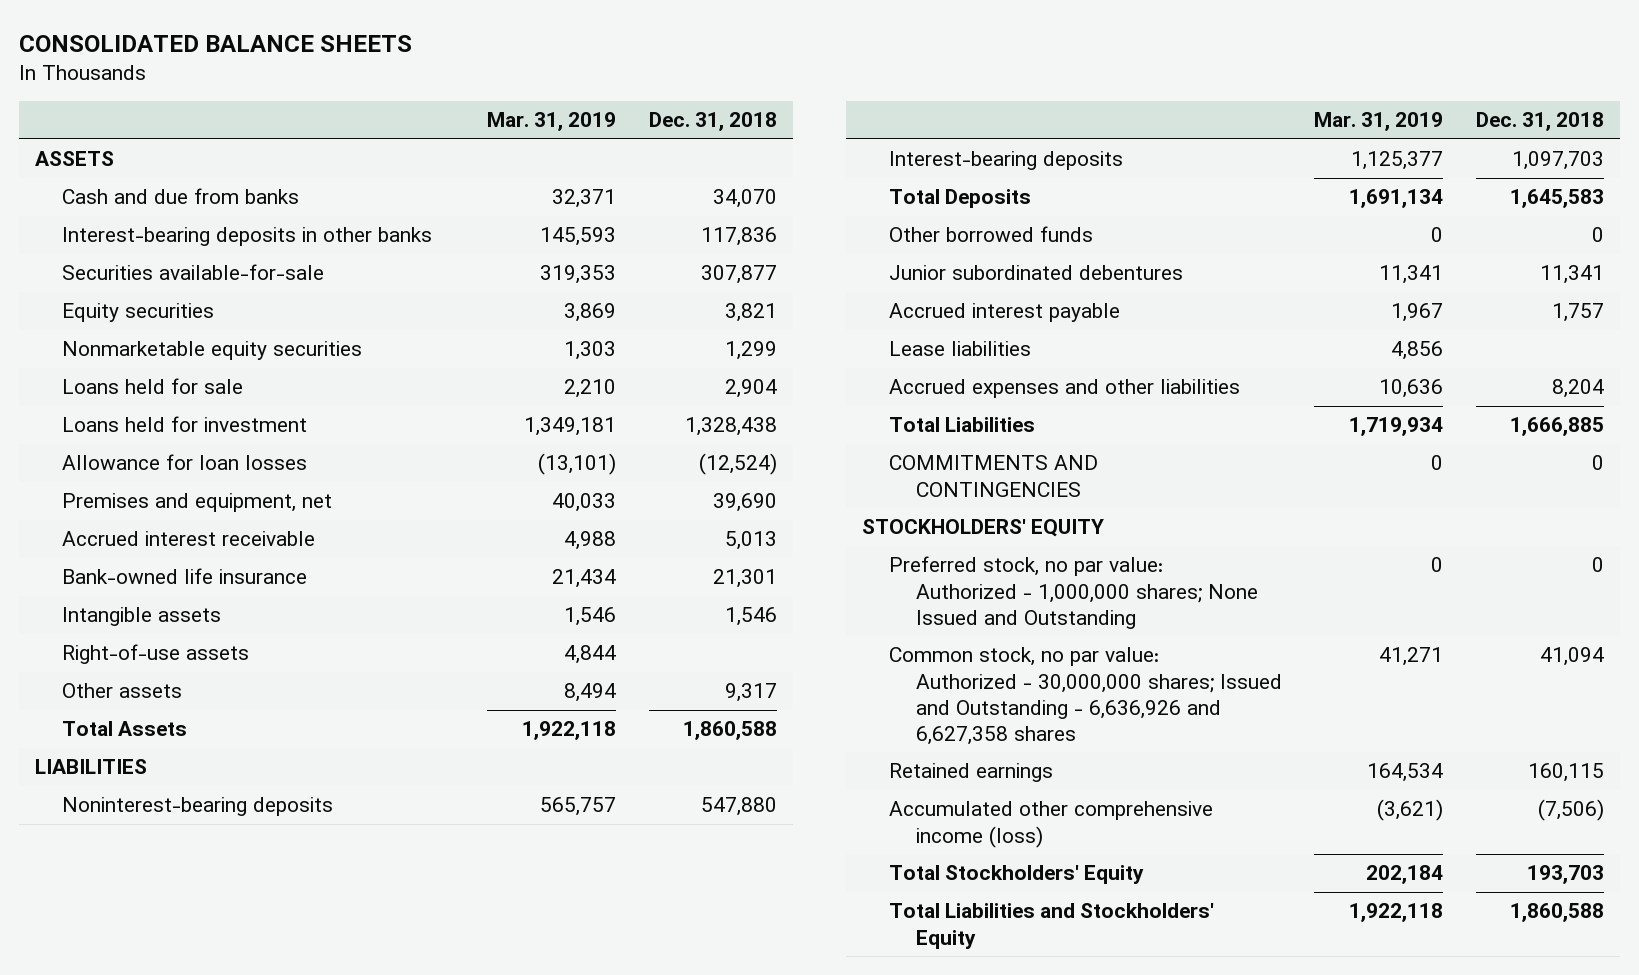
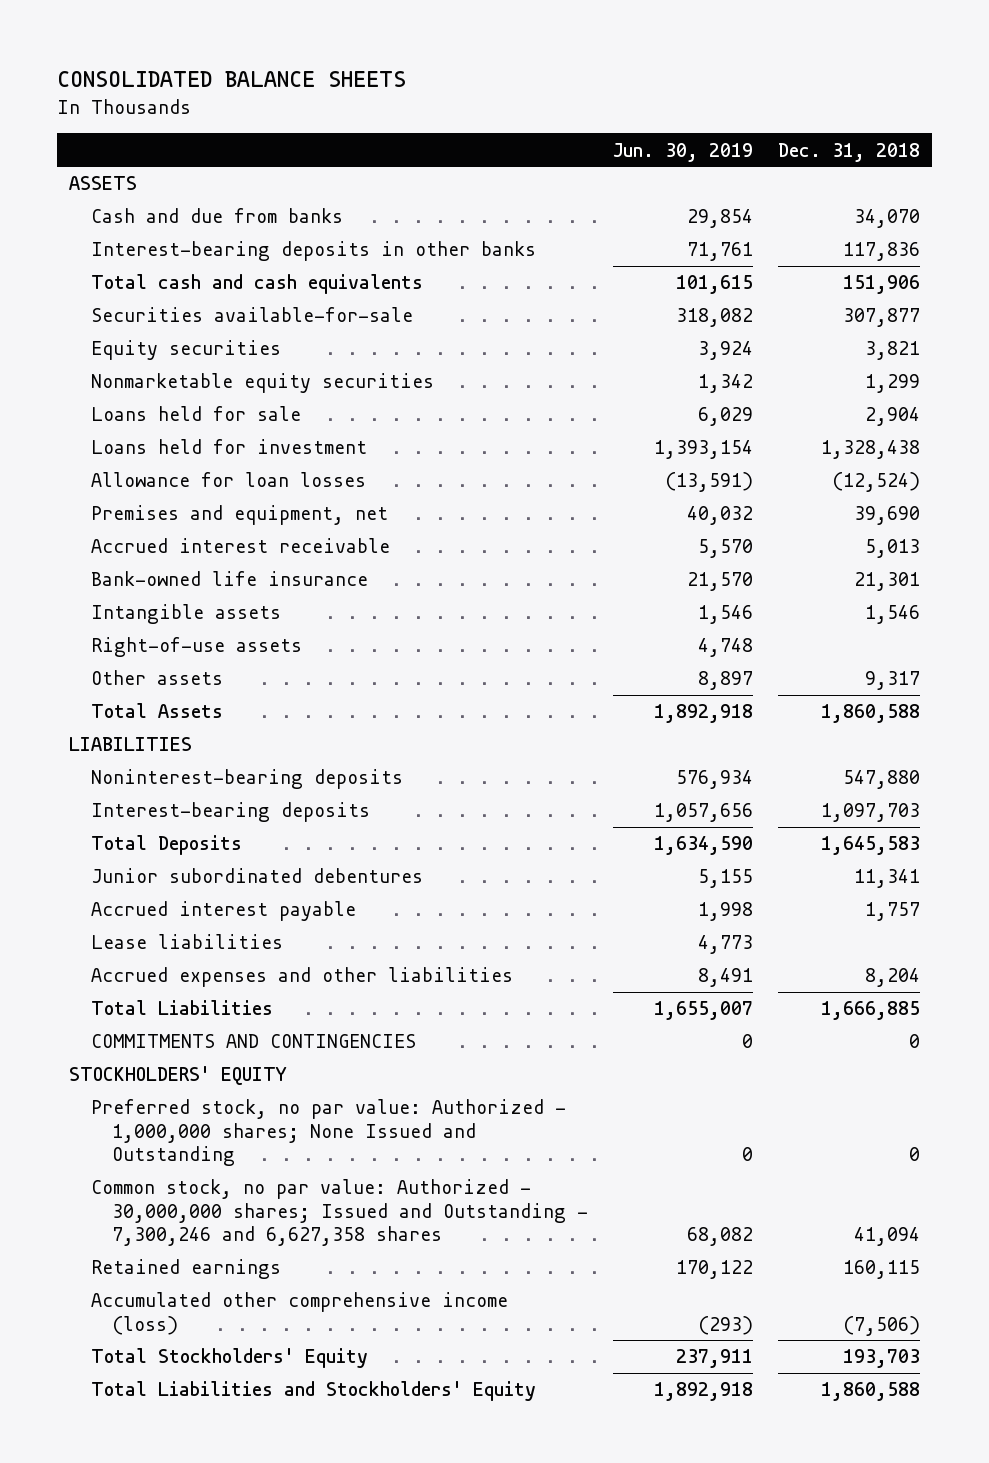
- | Mar. 31, 2019 | Dec. 31, 2018
+ | Jun. 30, 2019 | Dec. 31, 2018
+ Total cash and cash equivalents | 101,615 | 151,906
- Other borrowed funds | 0 | 0
- Common stock, no par value: Authorized - 30,000,000 shares; Issued and Outstanding - 6,636,926 and 6,627,358 shares | 41,271 | 41,094
+ Common stock, no par value: Authorized - 30,000,000 shares; Issued and Outstanding - 7,300,246 and 6,627,358 shares | 68,082 | 41,094

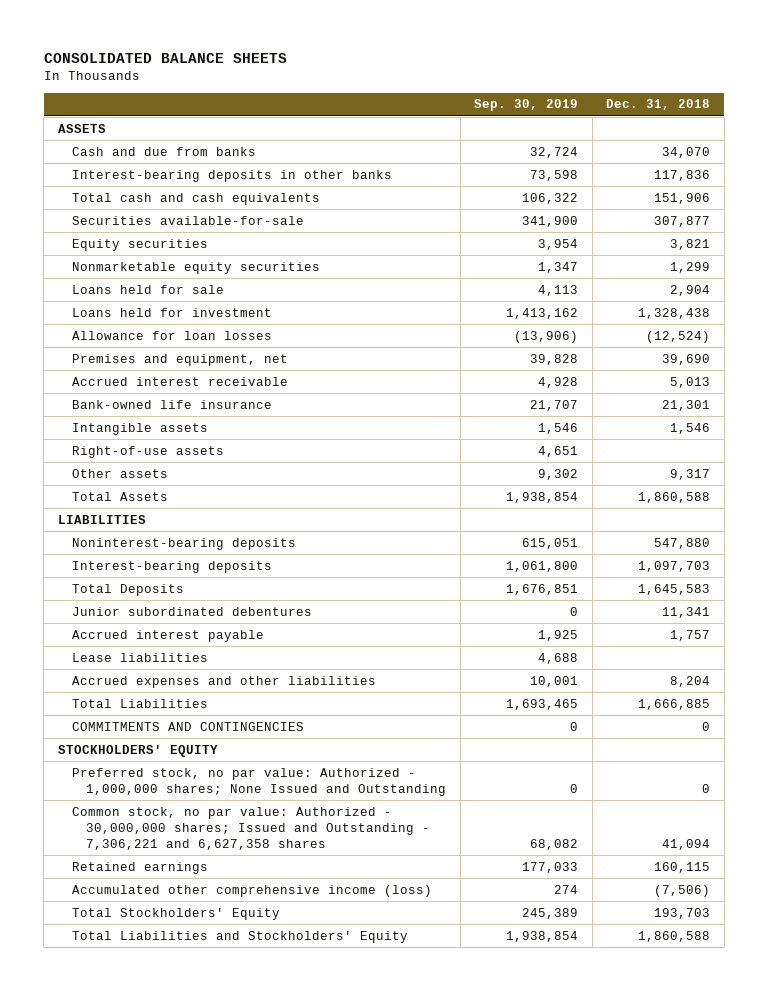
- | Jun. 30, 2019 | Dec. 31, 2018
+ | Sep. 30, 2019 | Dec. 31, 2018
- Common stock, no par value: Authorized - 30,000,000 shares; Issued and Outstanding - 7,300,246 and 6,627,358 shares | 68,082 | 41,094
+ Common stock, no par value: Authorized - 30,000,000 shares; Issued and Outstanding - 7,306,221 and 6,627,358 shares | 68,082 | 41,094

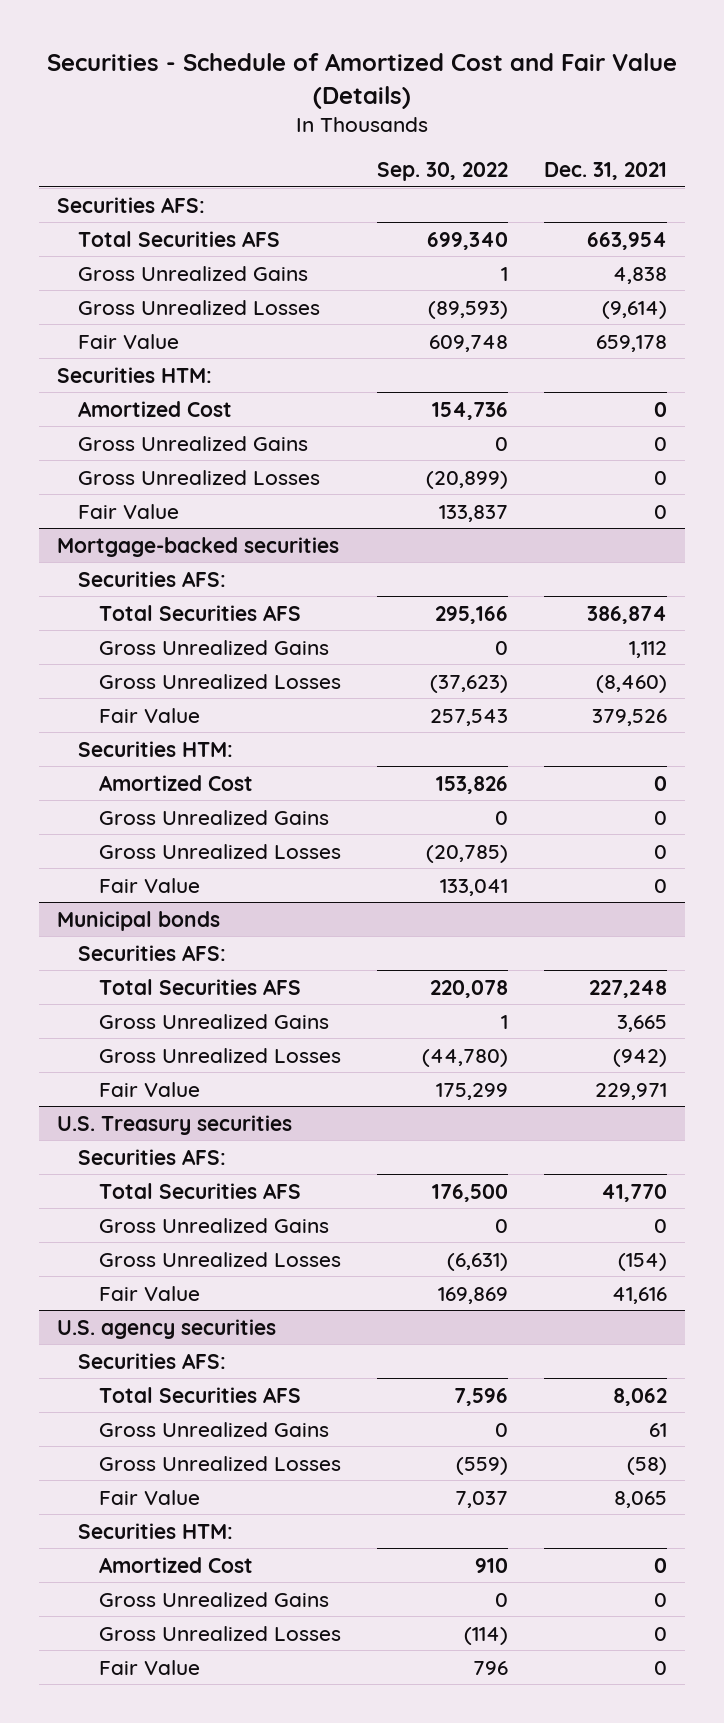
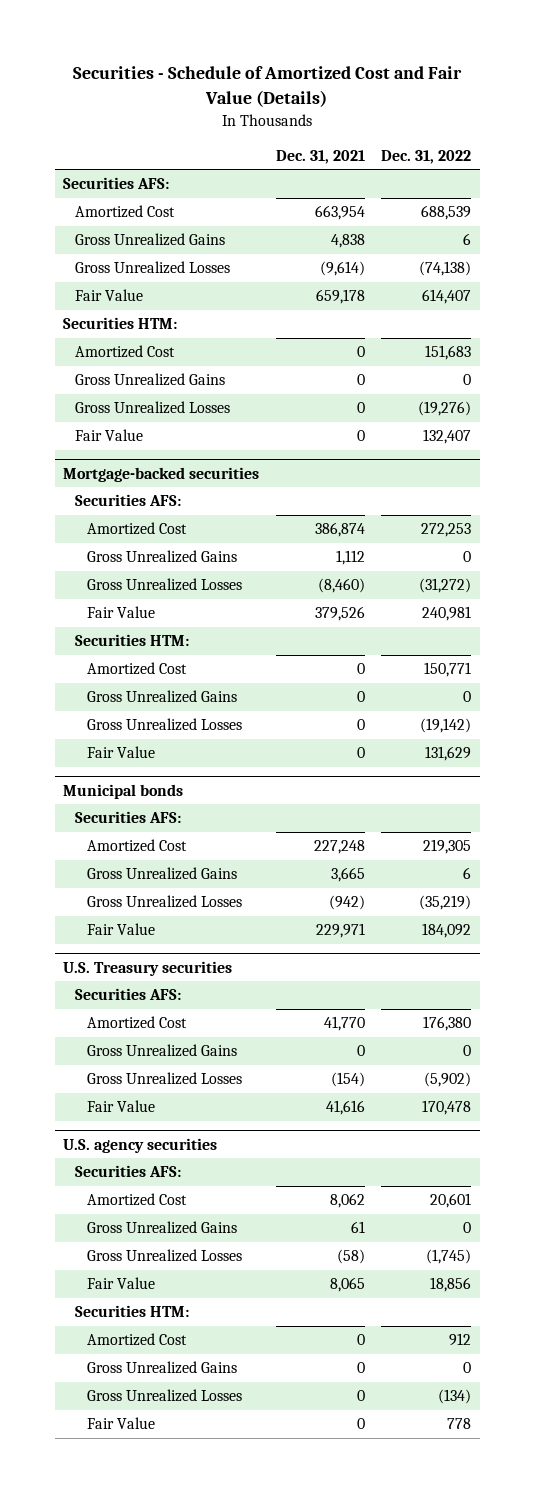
- | Sep. 30, 2022 | Dec. 31, 2021
+ | Dec. 31, 2021 | Dec. 31, 2022
- Total Securities AFS | 699,340 | 663,954
+ Amortized Cost | 663,954 | 688,539
@ Mortgage-backed securities
- Total Securities AFS | 295,166 | 386,874
+ Amortized Cost | 386,874 | 272,253
@ Municipal bonds
- Total Securities AFS | 220,078 | 227,248
+ Amortized Cost | 227,248 | 219,305
@ U.S. Treasury securities
- Total Securities AFS | 176,500 | 41,770
+ Amortized Cost | 41,770 | 176,380
@ U.S. agency securities
- Total Securities AFS | 7,596 | 8,062
+ Amortized Cost | 8,062 | 20,601

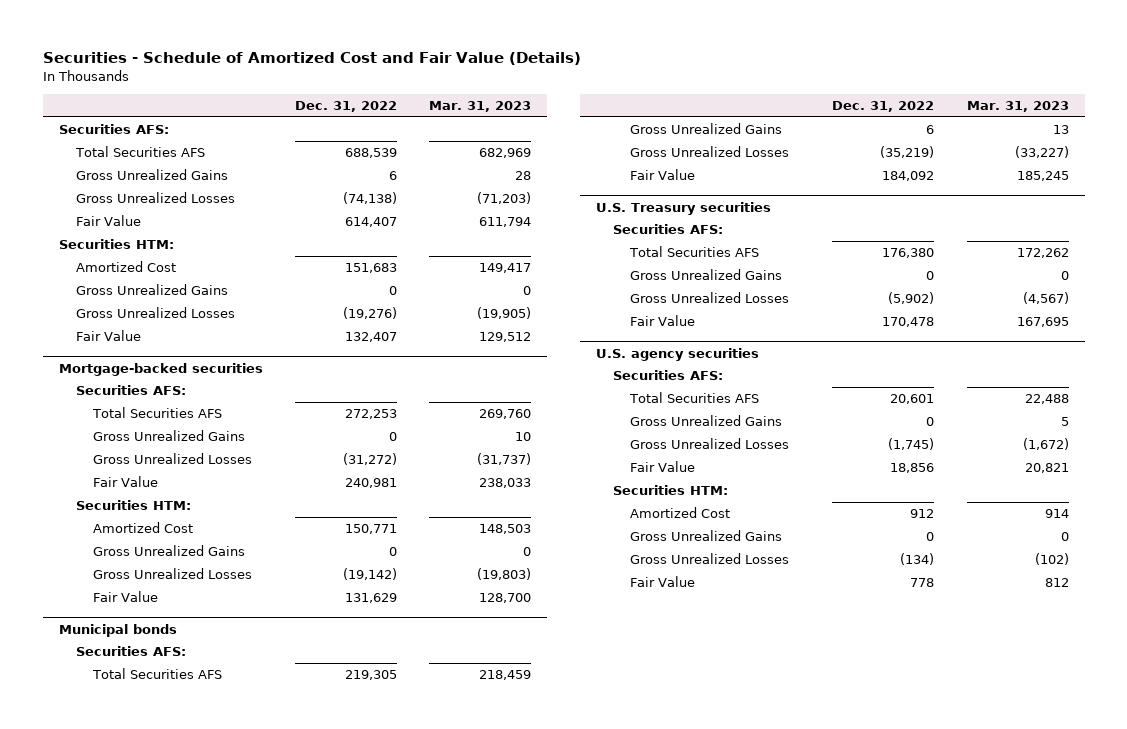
- | Dec. 31, 2021 | Dec. 31, 2022
+ | Dec. 31, 2022 | Mar. 31, 2023
- Amortized Cost | 663,954 | 688,539
+ Total Securities AFS | 688,539 | 682,969
@ Mortgage-backed securities
- Amortized Cost | 386,874 | 272,253
+ Total Securities AFS | 272,253 | 269,760
@ Municipal bonds
- Amortized Cost | 227,248 | 219,305
+ Total Securities AFS | 219,305 | 218,459
@ U.S. Treasury securities
- Amortized Cost | 41,770 | 176,380
+ Total Securities AFS | 176,380 | 172,262
@ U.S. agency securities
- Amortized Cost | 8,062 | 20,601
+ Total Securities AFS | 20,601 | 22,488

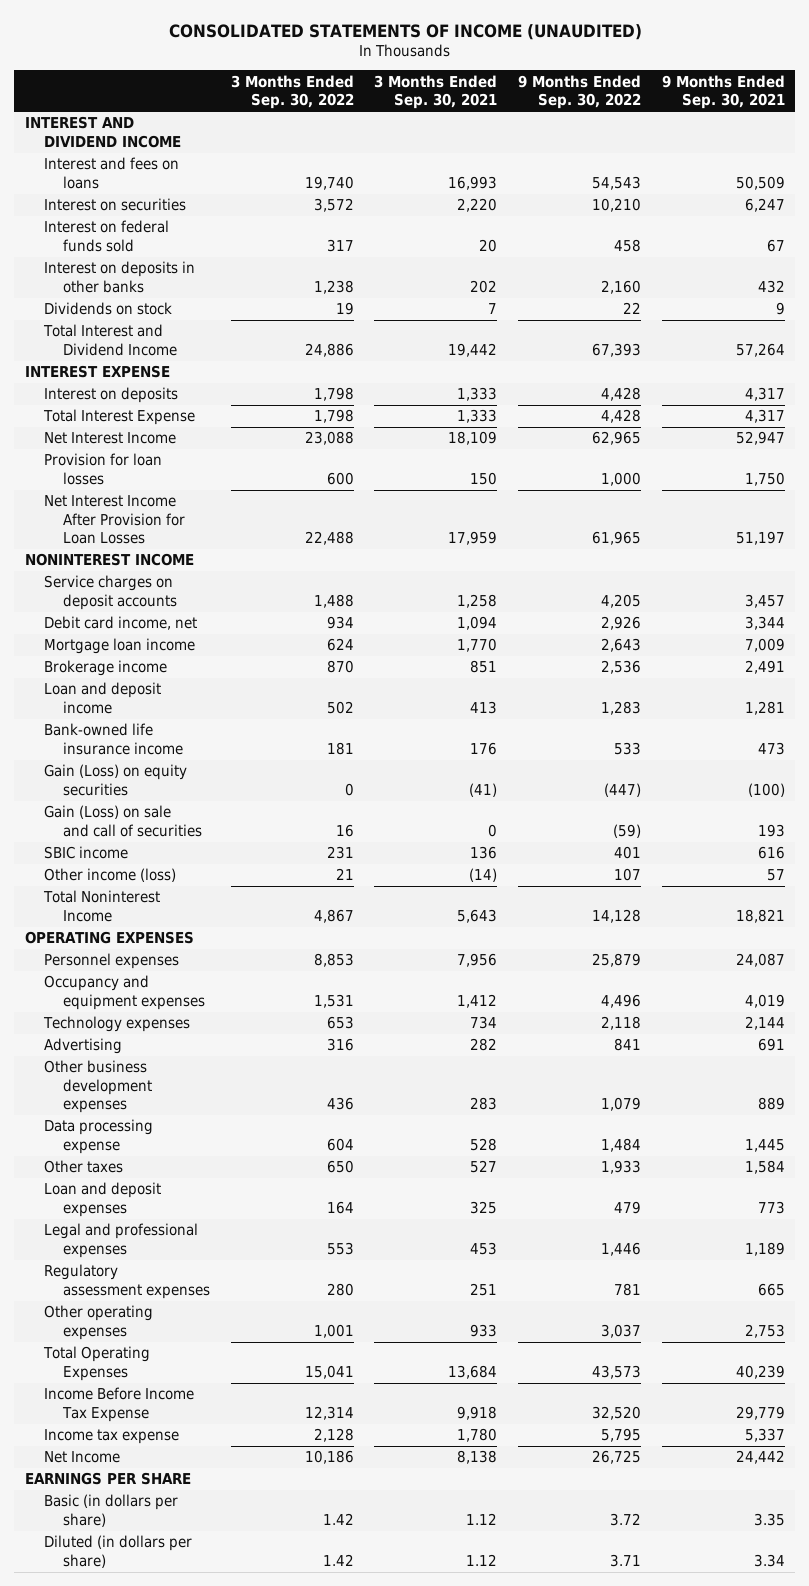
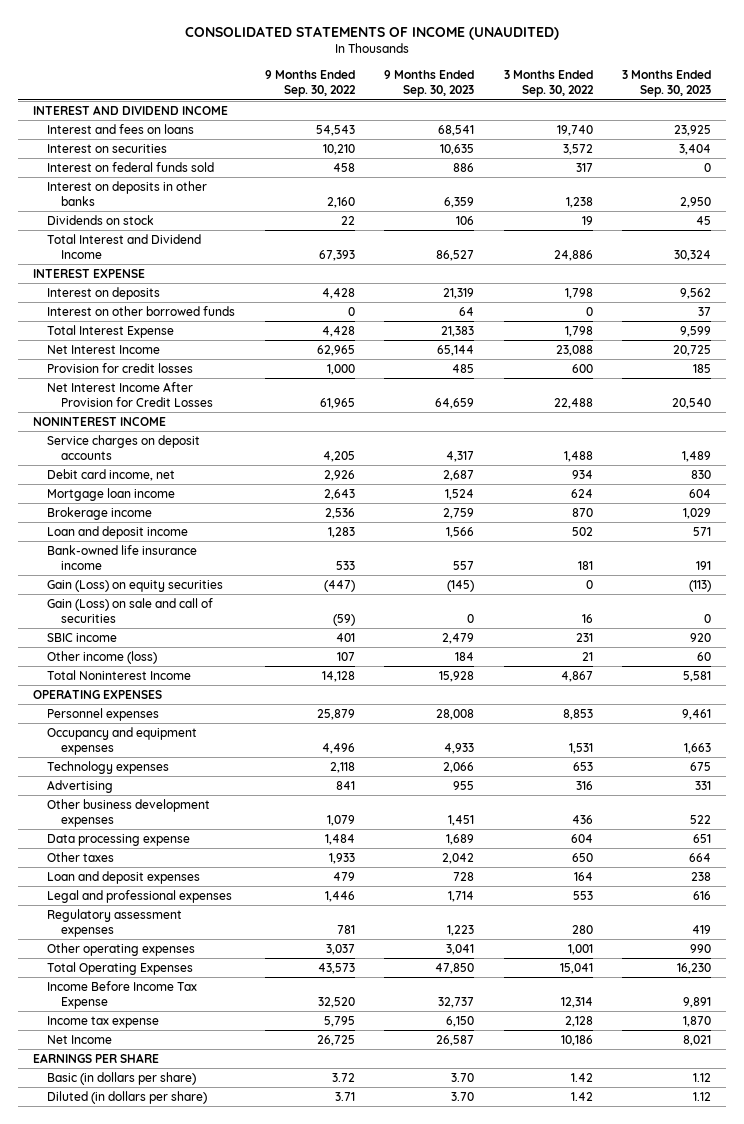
- | 3 Months Ended Sep. 30, 2022 | 3 Months Ended Sep. 30, 2021 | 9 Months Ended Sep. 30, 2022 | 9 Months Ended Sep. 30, 2021
+ | 9 Months Ended Sep. 30, 2022 | 9 Months Ended Sep. 30, 2023 | 3 Months Ended Sep. 30, 2022 | 3 Months Ended Sep. 30, 2023
+ Interest on other borrowed funds | 0 | 64 | 0 | 37
- Provision for loan losses | 600 | 150 | 1,000 | 1,750
- Net Interest Income After Provision for Loan Losses | 22,488 | 17,959 | 61,965 | 51,197
+ Provision for credit losses | 1,000 | 485 | 600 | 185
+ Net Interest Income After Provision for Credit Losses | 61,965 | 64,659 | 22,488 | 20,540

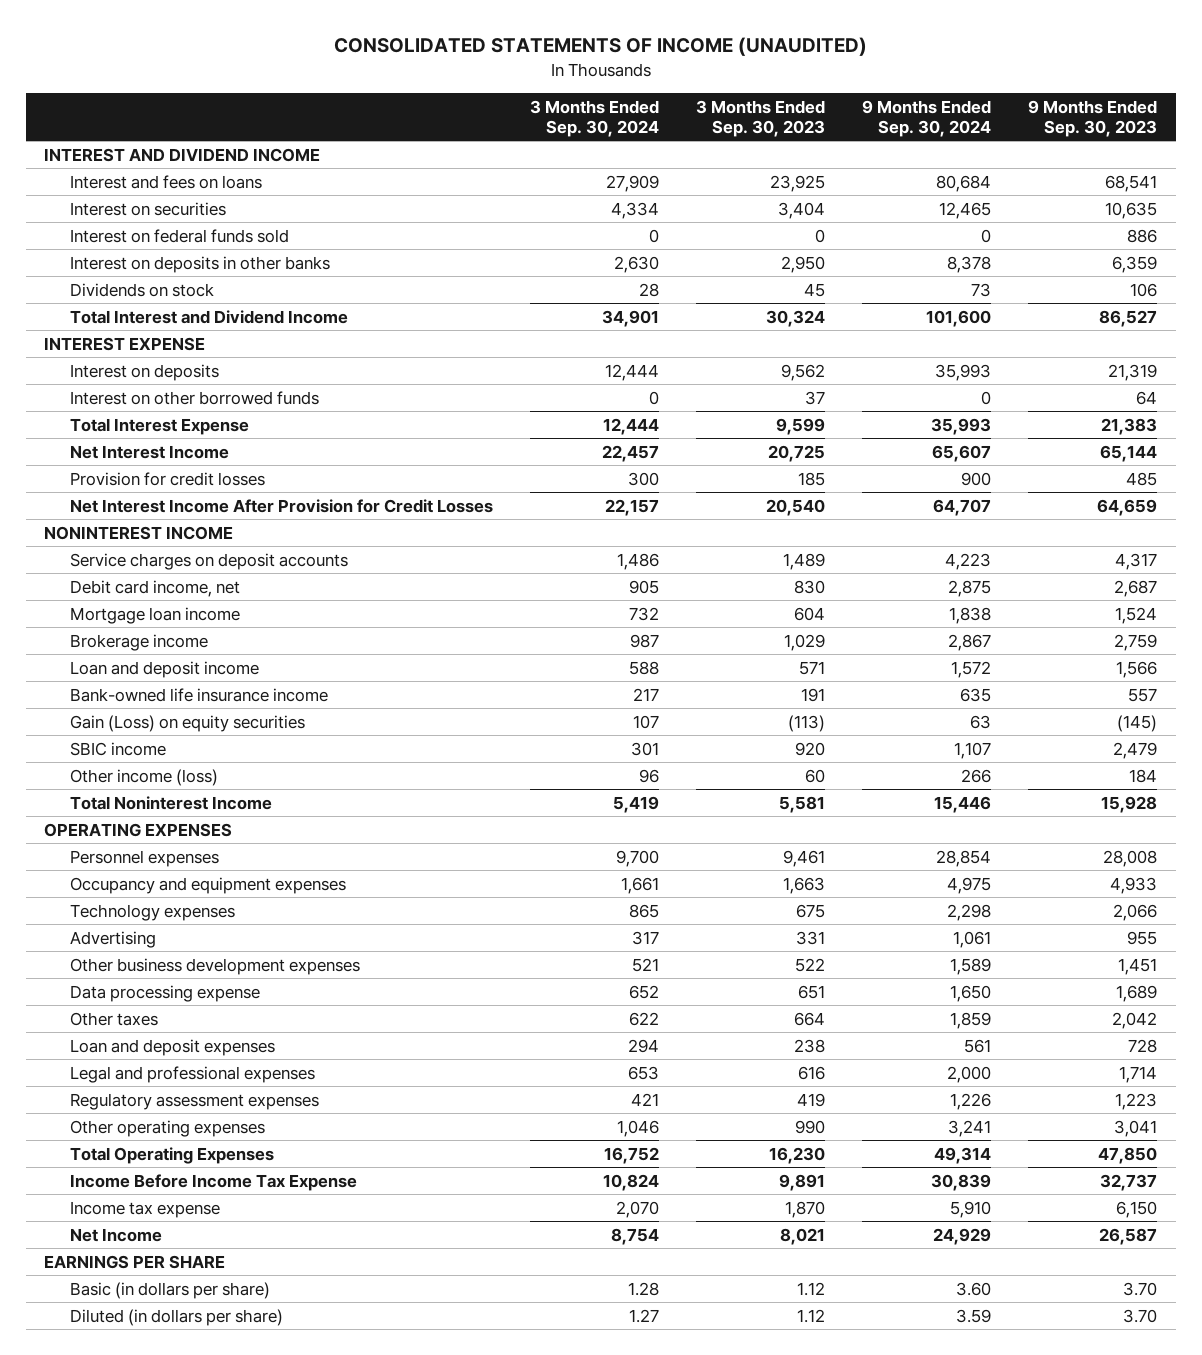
- | 9 Months Ended Sep. 30, 2022 | 9 Months Ended Sep. 30, 2023 | 3 Months Ended Sep. 30, 2022 | 3 Months Ended Sep. 30, 2023
+ | 3 Months Ended Sep. 30, 2024 | 3 Months Ended Sep. 30, 2023 | 9 Months Ended Sep. 30, 2024 | 9 Months Ended Sep. 30, 2023
- Gain (Loss) on sale and call of securities | (59) | 0 | 16 | 0

